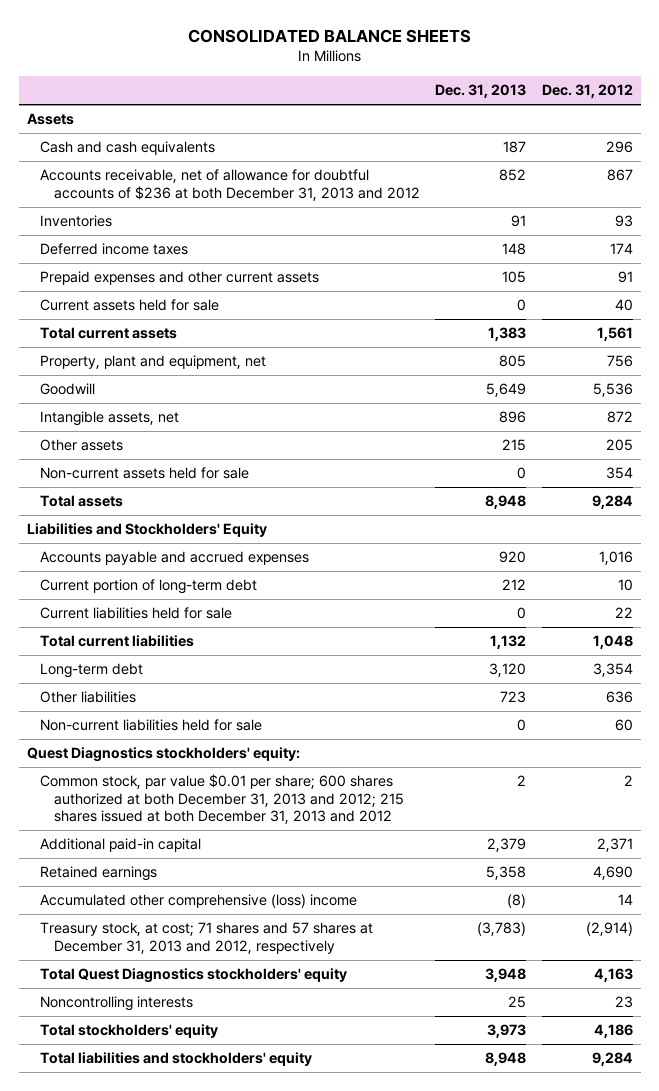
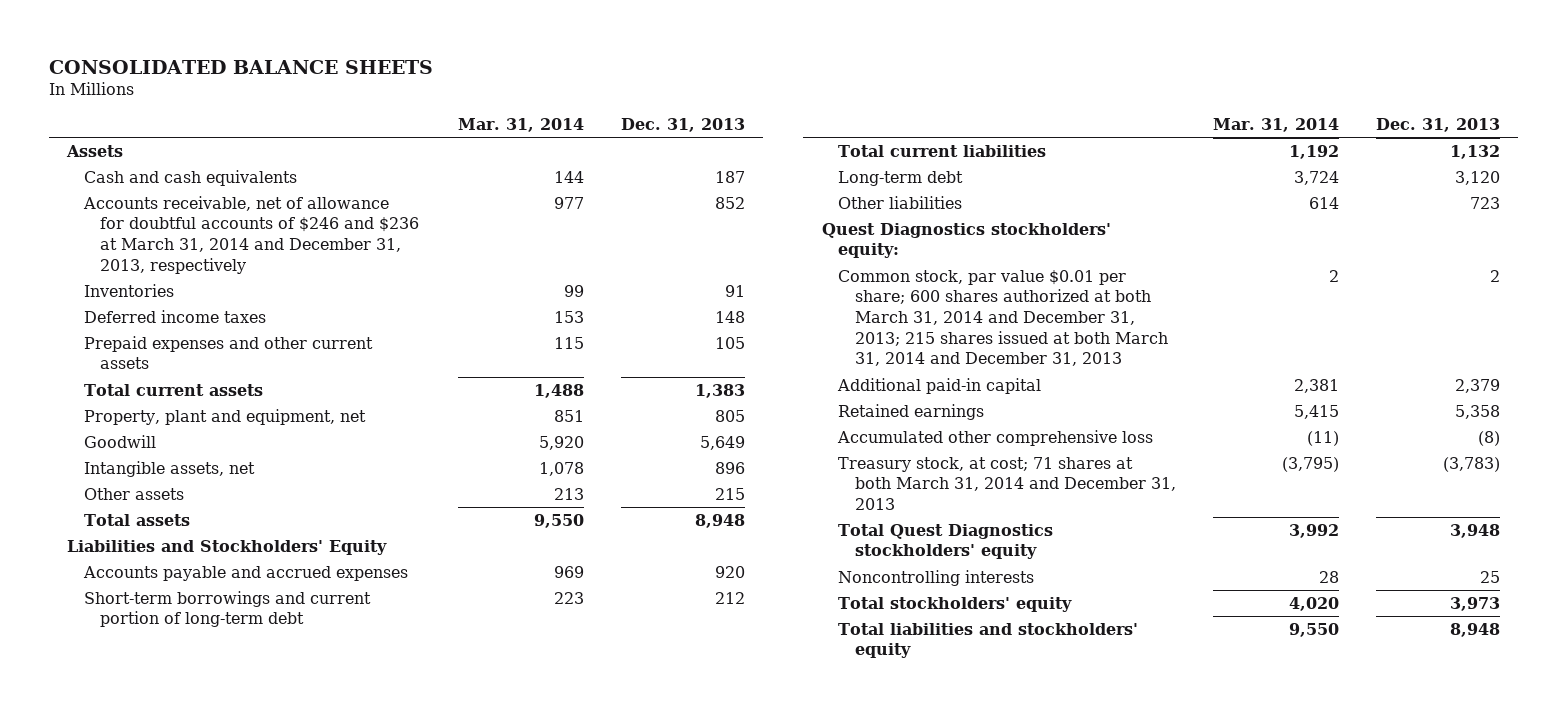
- | Dec. 31, 2013 | Dec. 31, 2012
+ | Mar. 31, 2014 | Dec. 31, 2013
- Accounts receivable, net of allowance for doubtful accounts of $236 at both December 31, 2013 and 2012 | 852 | 867
+ Accounts receivable, net of allowance for doubtful accounts of $246 and $236 at March 31, 2014 and December 31, 2013, respectively | 977 | 852
- Current assets held for sale | 0 | 40
- Non-current assets held for sale | 0 | 354
- Current portion of long-term debt | 212 | 10
- Current liabilities held for sale | 0 | 22
+ Short-term borrowings and current portion of long-term debt | 223 | 212
- Non-current liabilities held for sale | 0 | 60
- Common stock, par value $0.01 per share; 600 shares authorized at both December 31, 2013 and 2012; 215 shares issued at both December 31, 2013 and 2012 | 2 | 2
+ Common stock, par value $0.01 per share; 600 shares authorized at both March 31, 2014 and December 31, 2013; 215 shares issued at both March 31, 2014 and December 31, 2013 | 2 | 2
- Accumulated other comprehensive (loss) income | (8) | 14
- Treasury stock, at cost; 71 shares and 57 shares at December 31, 2013 and 2012, respectively | (3,783) | (2,914)
+ Accumulated other comprehensive loss | (11) | (8)
+ Treasury stock, at cost; 71 shares at both March 31, 2014 and December 31, 2013 | (3,795) | (3,783)

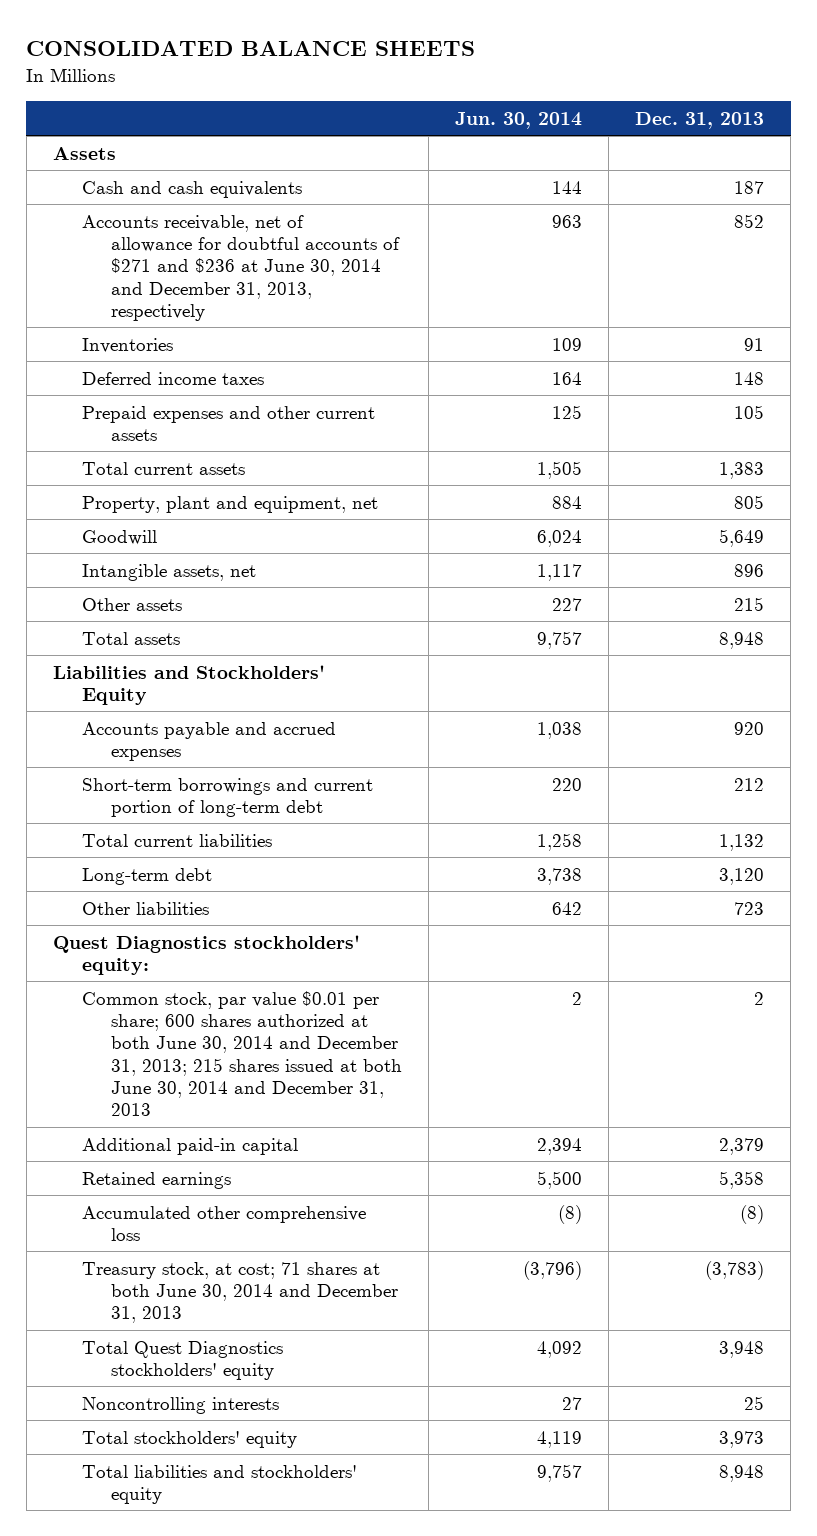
- | Mar. 31, 2014 | Dec. 31, 2013
+ | Jun. 30, 2014 | Dec. 31, 2013
- Accounts receivable, net of allowance for doubtful accounts of $246 and $236 at March 31, 2014 and December 31, 2013, respectively | 977 | 852
+ Accounts receivable, net of allowance for doubtful accounts of $271 and $236 at June 30, 2014 and December 31, 2013, respectively | 963 | 852
- Common stock, par value $0.01 per share; 600 shares authorized at both March 31, 2014 and December 31, 2013; 215 shares issued at both March 31, 2014 and December 31, 2013 | 2 | 2
+ Common stock, par value $0.01 per share; 600 shares authorized at both June 30, 2014 and December 31, 2013; 215 shares issued at both June 30, 2014 and December 31, 2013 | 2 | 2
- Treasury stock, at cost; 71 shares at both March 31, 2014 and December 31, 2013 | (3,795) | (3,783)
+ Treasury stock, at cost; 71 shares at both June 30, 2014 and December 31, 2013 | (3,796) | (3,783)

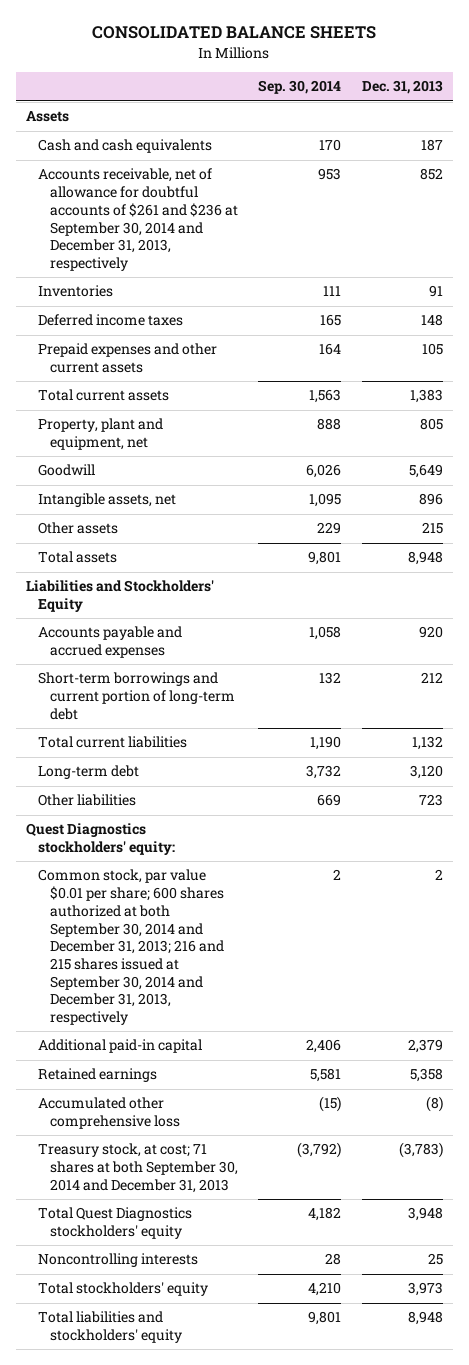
- | Jun. 30, 2014 | Dec. 31, 2013
+ | Sep. 30, 2014 | Dec. 31, 2013
- Accounts receivable, net of allowance for doubtful accounts of $271 and $236 at June 30, 2014 and December 31, 2013, respectively | 963 | 852
+ Accounts receivable, net of allowance for doubtful accounts of $261 and $236 at September 30, 2014 and December 31, 2013, respectively | 953 | 852
- Common stock, par value $0.01 per share; 600 shares authorized at both June 30, 2014 and December 31, 2013; 215 shares issued at both June 30, 2014 and December 31, 2013 | 2 | 2
+ Common stock, par value $0.01 per share; 600 shares authorized at both September 30, 2014 and December 31, 2013; 216 and 215 shares issued at September 30, 2014 and December 31, 2013, respectively | 2 | 2
- Treasury stock, at cost; 71 shares at both June 30, 2014 and December 31, 2013 | (3,796) | (3,783)
+ Treasury stock, at cost; 71 shares at both September 30, 2014 and December 31, 2013 | (3,792) | (3,783)

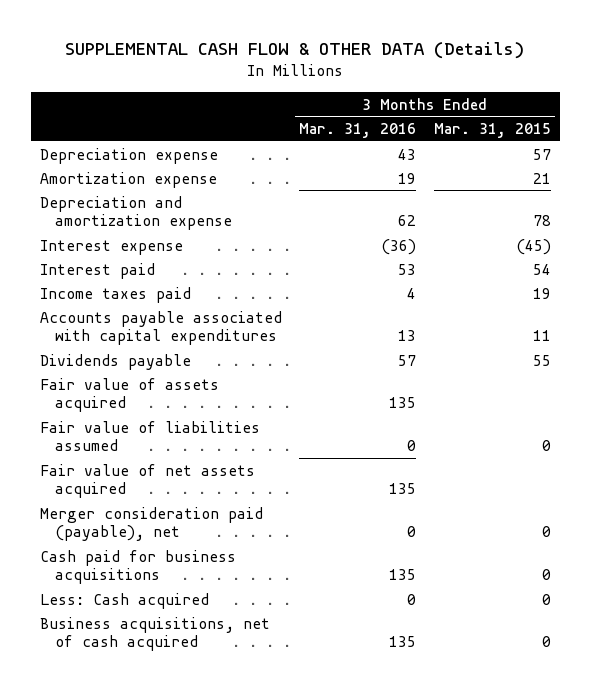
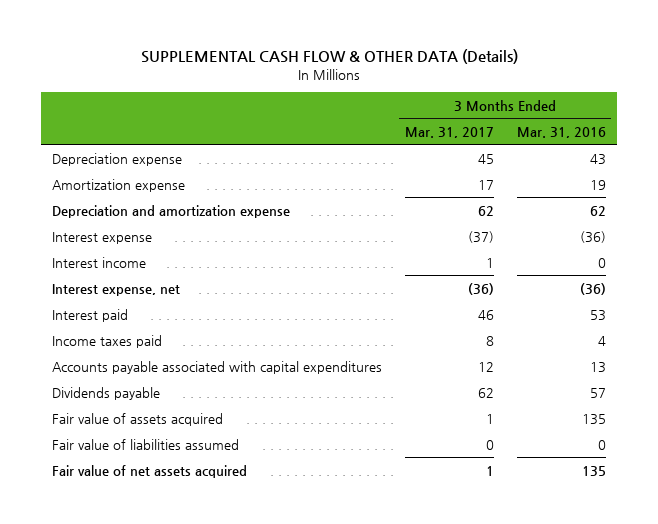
- | 3 Months Ended Mar. 31, 2016 | 3 Months Ended Mar. 31, 2015
+ | 3 Months Ended Mar. 31, 2017 | 3 Months Ended Mar. 31, 2016
+ Interest income | 1 | 0
+ Interest expense, net | (36) | (36)
- Merger consideration paid (payable), net | 0 | 0
- Cash paid for business acquisitions | 135 | 0
- Less: Cash acquired | 0 | 0
- Business acquisitions, net of cash acquired | 135 | 0

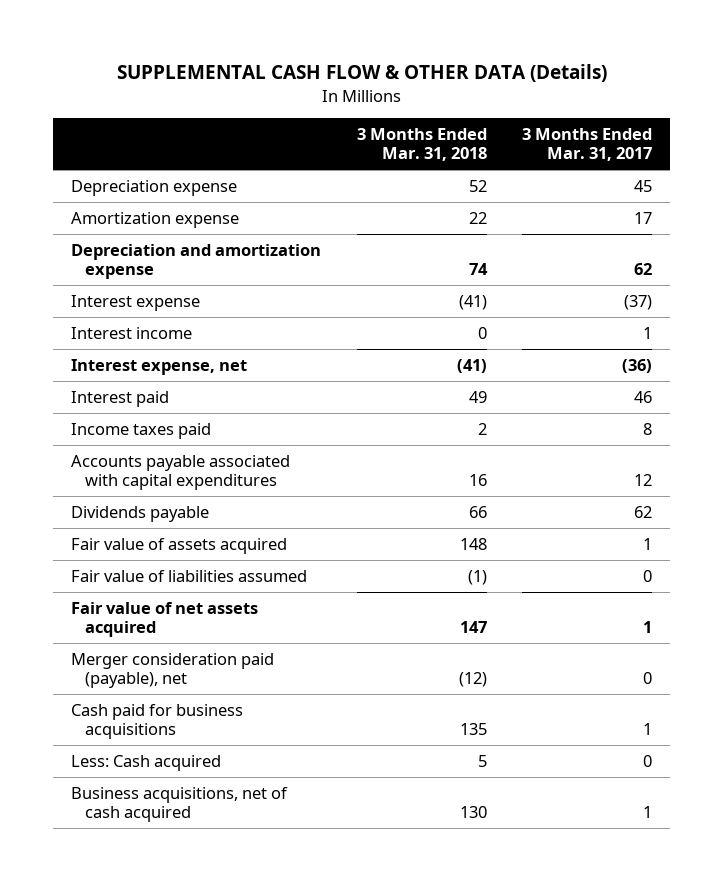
- | 3 Months Ended Mar. 31, 2017 | 3 Months Ended Mar. 31, 2016
+ | 3 Months Ended Mar. 31, 2018 | 3 Months Ended Mar. 31, 2017
+ Merger consideration paid (payable), net | (12) | 0
+ Cash paid for business acquisitions | 135 | 1
+ Less: Cash acquired | 5 | 0
+ Business acquisitions, net of cash acquired | 130 | 1

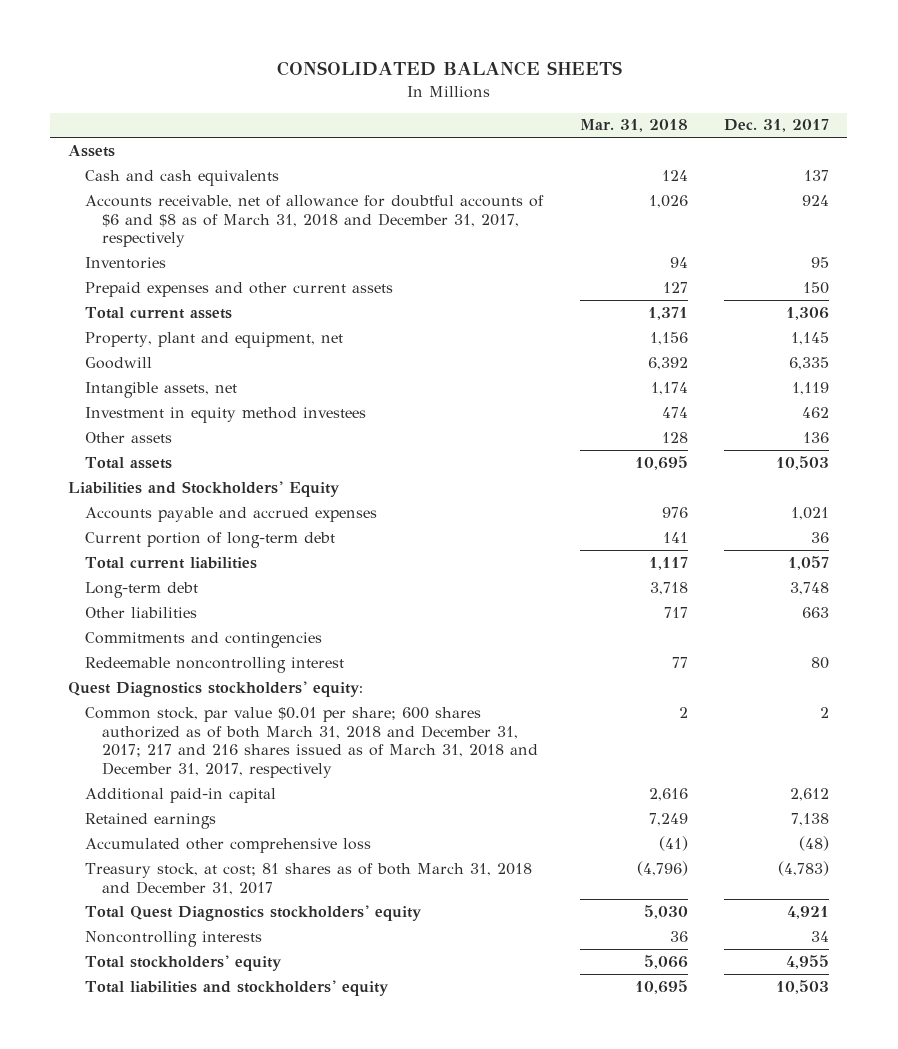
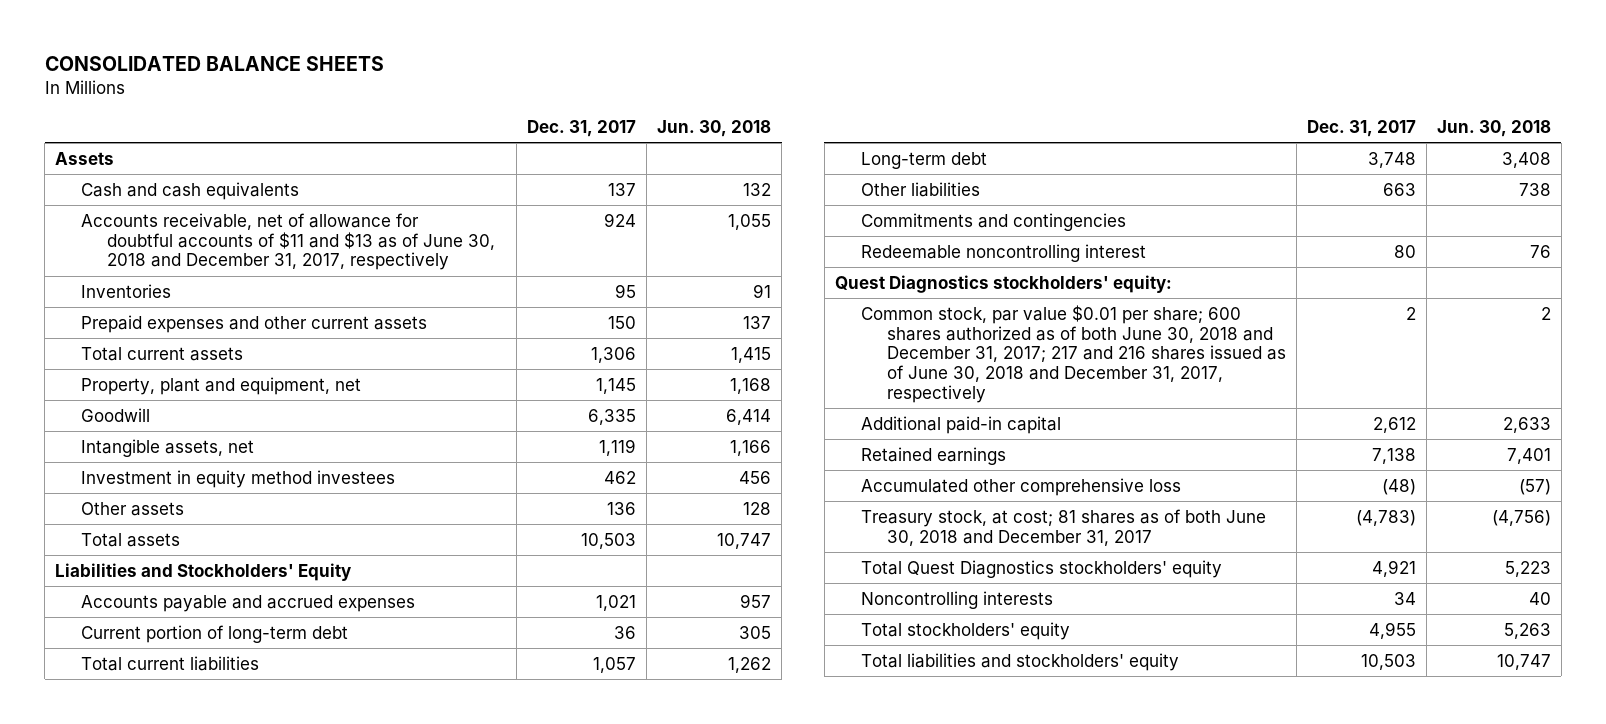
- | Mar. 31, 2018 | Dec. 31, 2017
+ | Dec. 31, 2017 | Jun. 30, 2018
- Accounts receivable, net of allowance for doubtful accounts of $6 and $8 as of March 31, 2018 and December 31, 2017, respectively | 1,026 | 924
+ Accounts receivable, net of allowance for doubtful accounts of $11 and $13 as of June 30, 2018 and December 31, 2017, respectively | 924 | 1,055
- Common stock, par value $0.01 per share; 600 shares authorized as of both March 31, 2018 and December 31, 2017; 217 and 216 shares issued as of March 31, 2018 and December 31, 2017, respectively | 2 | 2
+ Common stock, par value $0.01 per share; 600 shares authorized as of both June 30, 2018 and December 31, 2017; 217 and 216 shares issued as of June 30, 2018 and December 31, 2017, respectively | 2 | 2
- Treasury stock, at cost; 81 shares as of both March 31, 2018 and December 31, 2017 | (4,796) | (4,783)
+ Treasury stock, at cost; 81 shares as of both June 30, 2018 and December 31, 2017 | (4,783) | (4,756)

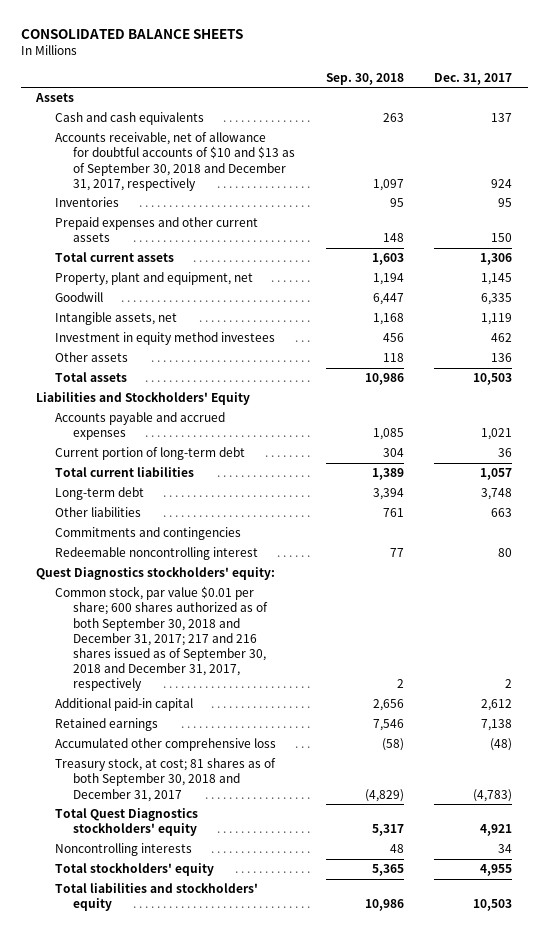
- | Dec. 31, 2017 | Jun. 30, 2018
+ | Sep. 30, 2018 | Dec. 31, 2017
- Accounts receivable, net of allowance for doubtful accounts of $11 and $13 as of June 30, 2018 and December 31, 2017, respectively | 924 | 1,055
+ Accounts receivable, net of allowance for doubtful accounts of $10 and $13 as of September 30, 2018 and December 31, 2017, respectively | 1,097 | 924
- Common stock, par value $0.01 per share; 600 shares authorized as of both June 30, 2018 and December 31, 2017; 217 and 216 shares issued as of June 30, 2018 and December 31, 2017, respectively | 2 | 2
+ Common stock, par value $0.01 per share; 600 shares authorized as of both September 30, 2018 and December 31, 2017; 217 and 216 shares issued as of September 30, 2018 and December 31, 2017, respectively | 2 | 2
- Treasury stock, at cost; 81 shares as of both June 30, 2018 and December 31, 2017 | (4,783) | (4,756)
+ Treasury stock, at cost; 81 shares as of both September 30, 2018 and December 31, 2017 | (4,829) | (4,783)

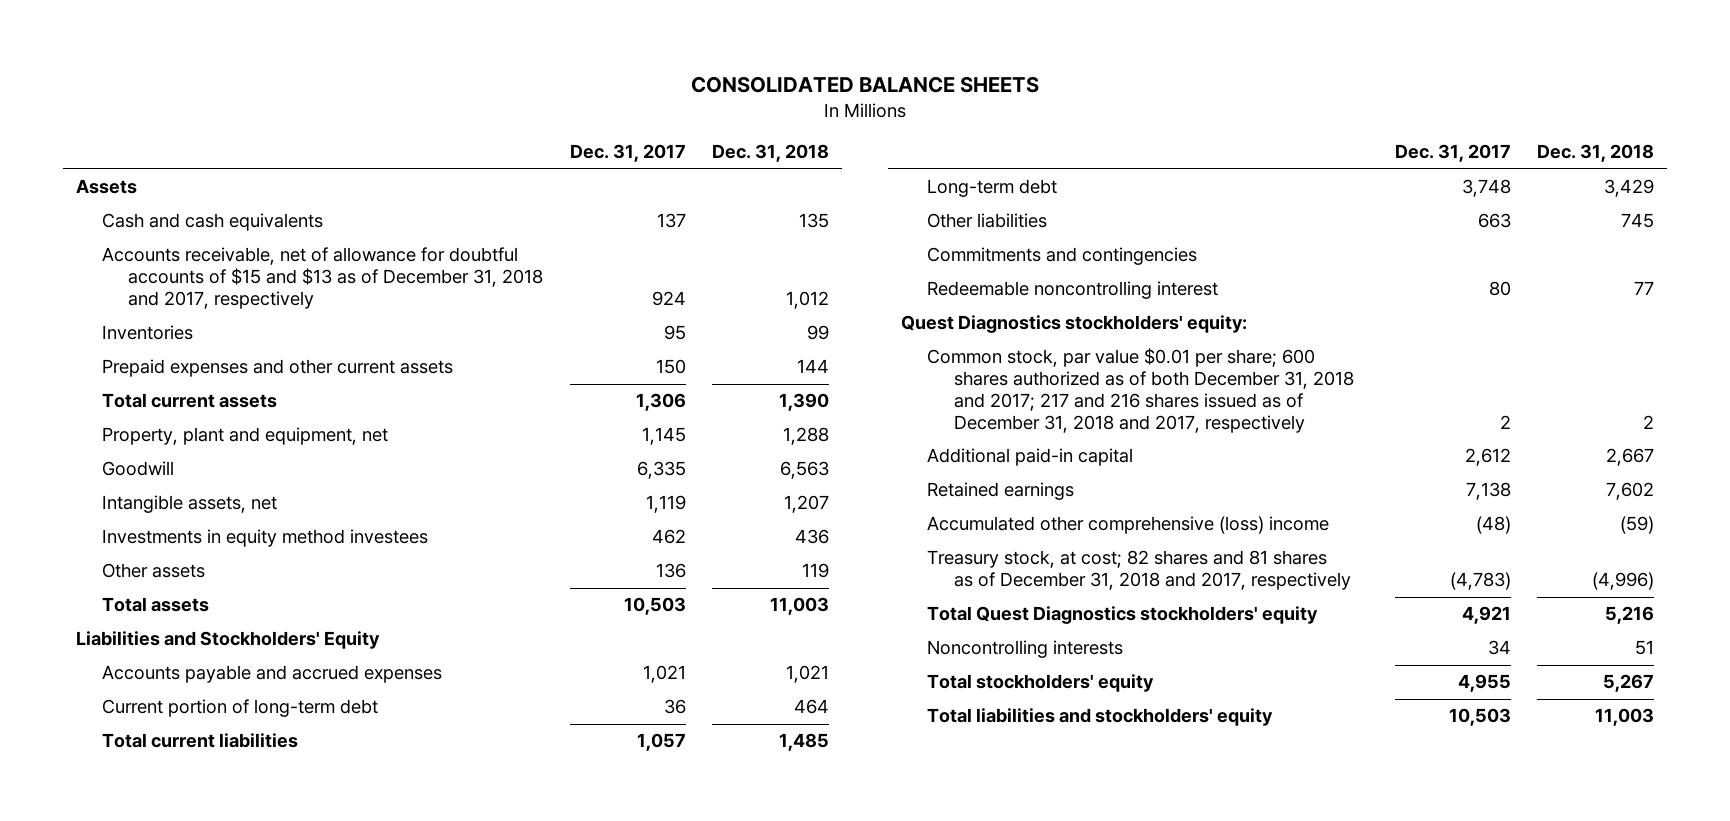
- | Sep. 30, 2018 | Dec. 31, 2017
+ | Dec. 31, 2017 | Dec. 31, 2018
- Accounts receivable, net of allowance for doubtful accounts of $10 and $13 as of September 30, 2018 and December 31, 2017, respectively | 1,097 | 924
+ Accounts receivable, net of allowance for doubtful accounts of $15 and $13 as of December 31, 2018 and 2017, respectively | 924 | 1,012
- Investment in equity method investees | 456 | 462
+ Investments in equity method investees | 462 | 436
- Common stock, par value $0.01 per share; 600 shares authorized as of both September 30, 2018 and December 31, 2017; 217 and 216 shares issued as of September 30, 2018 and December 31, 2017, respectively | 2 | 2
+ Common stock, par value $0.01 per share; 600 shares authorized as of both December 31, 2018 and 2017; 217 and 216 shares issued as of December 31, 2018 and 2017, respectively | 2 | 2
- Accumulated other comprehensive loss | (58) | (48)
- Treasury stock, at cost; 81 shares as of both September 30, 2018 and December 31, 2017 | (4,829) | (4,783)
+ Accumulated other comprehensive (loss) income | (48) | (59)
+ Treasury stock, at cost; 82 shares and 81 shares as of December 31, 2018 and 2017, respectively | (4,783) | (4,996)

